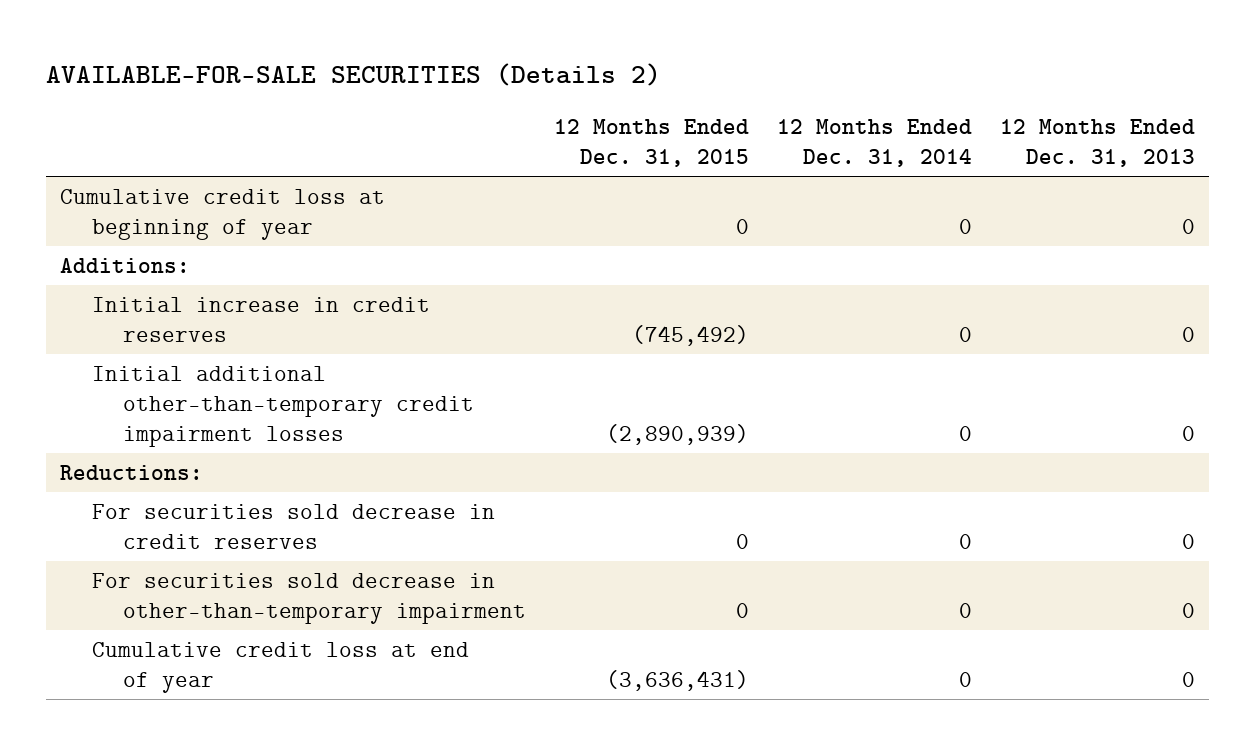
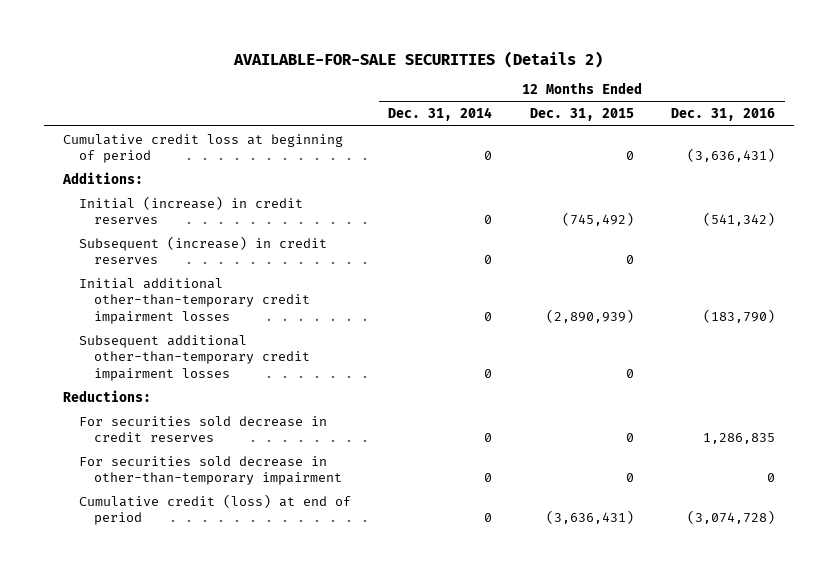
- | 12 Months Ended Dec. 31, 2015 | 12 Months Ended Dec. 31, 2014 | 12 Months Ended Dec. 31, 2013
+ | 12 Months Ended Dec. 31, 2014 | 12 Months Ended Dec. 31, 2015 | 12 Months Ended Dec. 31, 2016
- Cumulative credit loss at beginning of year | 0 | 0 | 0
+ Cumulative credit loss at beginning of period | 0 | 0 | (3,636,431)
- Initial increase in credit reserves | (745,492) | 0 | 0
+ Initial (increase) in credit reserves | 0 | (745,492) | (541,342)
+ Subsequent (increase) in credit reserves | 0 | 0 |
+ Subsequent additional other-than-temporary credit impairment losses | 0 | 0 |
- Cumulative credit loss at end of year | (3,636,431) | 0 | 0
+ Cumulative credit (loss) at end of period | 0 | (3,636,431) | (3,074,728)

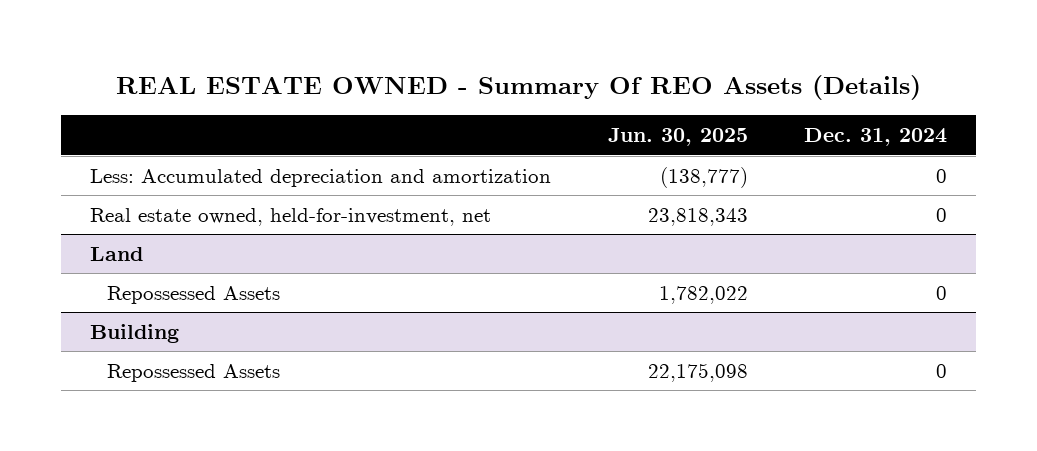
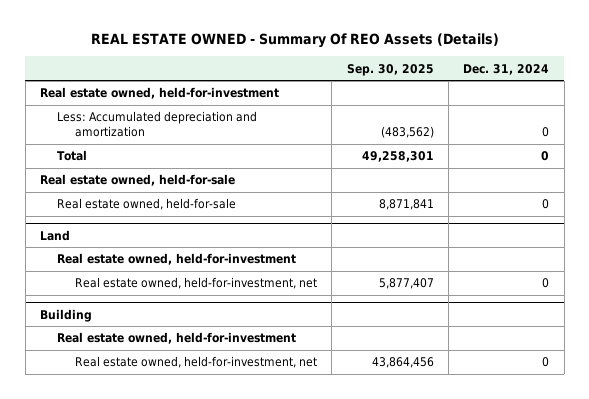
- | Jun. 30, 2025 | Dec. 31, 2024
+ | Sep. 30, 2025 | Dec. 31, 2024
+ Real estate owned, held-for-investment
- Real estate owned, held-for-investment, net | 23,818,343 | 0
+ Total | 49,258,301 | 0
+ Real estate owned, held-for-sale
+ Real estate owned, held-for-sale | 8,871,841 | 0
@ Land
- Repossessed Assets | 1,782,022 | 0
+ Real estate owned, held-for-investment
+ Real estate owned, held-for-investment, net | 5,877,407 | 0
@ Building
- Repossessed Assets | 22,175,098 | 0
+ Real estate owned, held-for-investment
+ Real estate owned, held-for-investment, net | 43,864,456 | 0

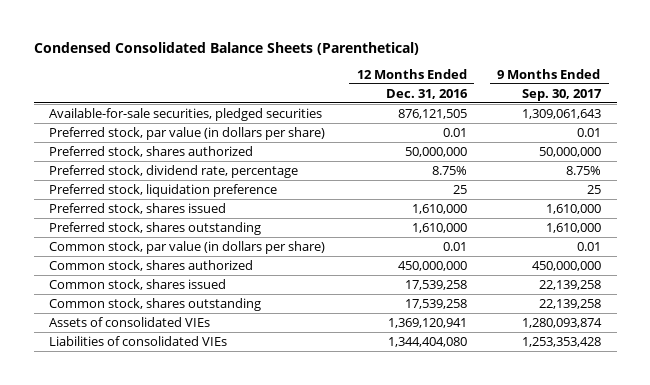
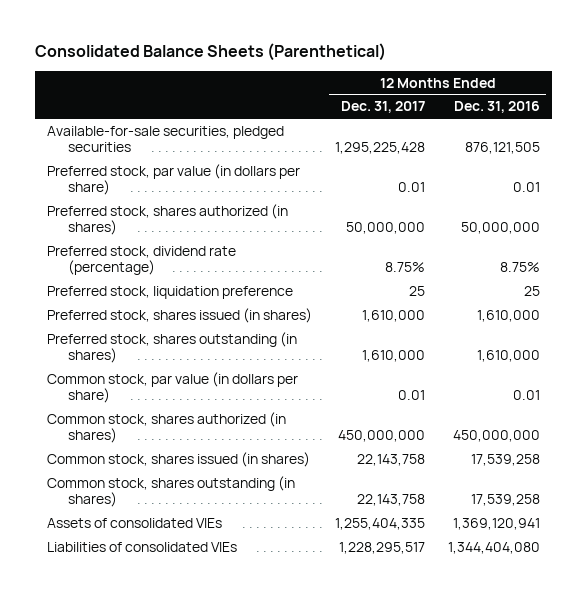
- Condensed Consolidated Balance Sheets (Parenthetical)
+ Consolidated Balance Sheets (Parenthetical)
- | 12 Months Ended Dec. 31, 2016 | 9 Months Ended Sep. 30, 2017
+ | 12 Months Ended Dec. 31, 2017 | 12 Months Ended Dec. 31, 2016
- Preferred stock, shares authorized | 50,000,000 | 50,000,000
- Preferred stock, dividend rate, percentage | 8.75% | 8.75%
+ Preferred stock, shares authorized (in shares) | 50,000,000 | 50,000,000
+ Preferred stock, dividend rate (percentage) | 8.75% | 8.75%
- Preferred stock, shares issued | 1,610,000 | 1,610,000
- Preferred stock, shares outstanding | 1,610,000 | 1,610,000
+ Preferred stock, shares issued (in shares) | 1,610,000 | 1,610,000
+ Preferred stock, shares outstanding (in shares) | 1,610,000 | 1,610,000
- Common stock, shares authorized | 450,000,000 | 450,000,000
- Common stock, shares issued | 17,539,258 | 22,139,258
- Common stock, shares outstanding | 17,539,258 | 22,139,258
+ Common stock, shares authorized (in shares) | 450,000,000 | 450,000,000
+ Common stock, shares issued (in shares) | 22,143,758 | 17,539,258
+ Common stock, shares outstanding (in shares) | 22,143,758 | 17,539,258

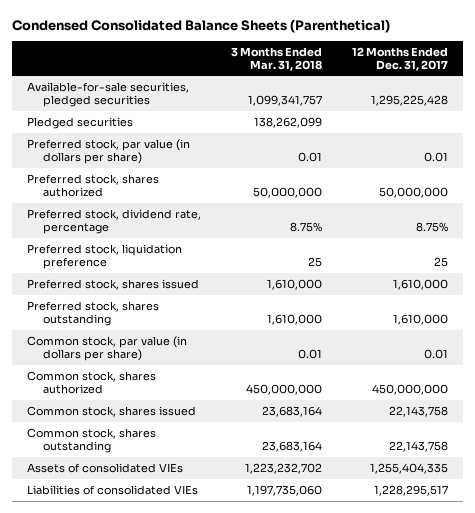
- Consolidated Balance Sheets (Parenthetical)
+ Condensed Consolidated Balance Sheets (Parenthetical)
- | 12 Months Ended Dec. 31, 2017 | 12 Months Ended Dec. 31, 2016
+ | 3 Months Ended Mar. 31, 2018 | 12 Months Ended Dec. 31, 2017
+ Pledged securities | 138,262,099 |
- Preferred stock, shares authorized (in shares) | 50,000,000 | 50,000,000
- Preferred stock, dividend rate (percentage) | 8.75% | 8.75%
+ Preferred stock, shares authorized | 50,000,000 | 50,000,000
+ Preferred stock, dividend rate, percentage | 8.75% | 8.75%
- Preferred stock, shares issued (in shares) | 1,610,000 | 1,610,000
- Preferred stock, shares outstanding (in shares) | 1,610,000 | 1,610,000
+ Preferred stock, shares issued | 1,610,000 | 1,610,000
+ Preferred stock, shares outstanding | 1,610,000 | 1,610,000
- Common stock, shares authorized (in shares) | 450,000,000 | 450,000,000
- Common stock, shares issued (in shares) | 22,143,758 | 17,539,258
- Common stock, shares outstanding (in shares) | 22,143,758 | 17,539,258
+ Common stock, shares authorized | 450,000,000 | 450,000,000
+ Common stock, shares issued | 23,683,164 | 22,143,758
+ Common stock, shares outstanding | 23,683,164 | 22,143,758

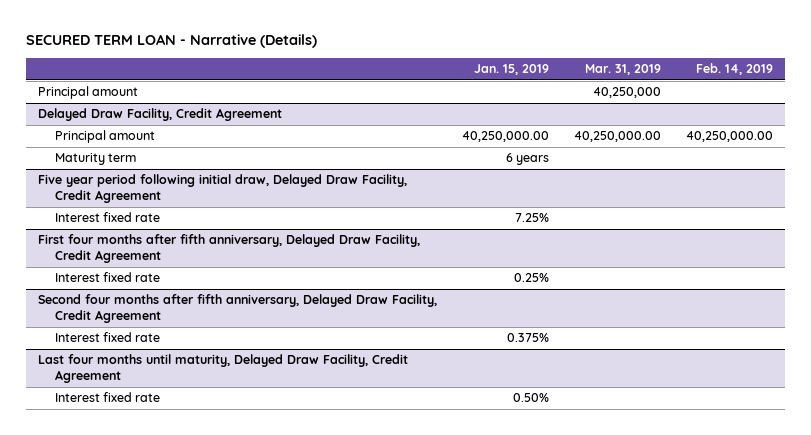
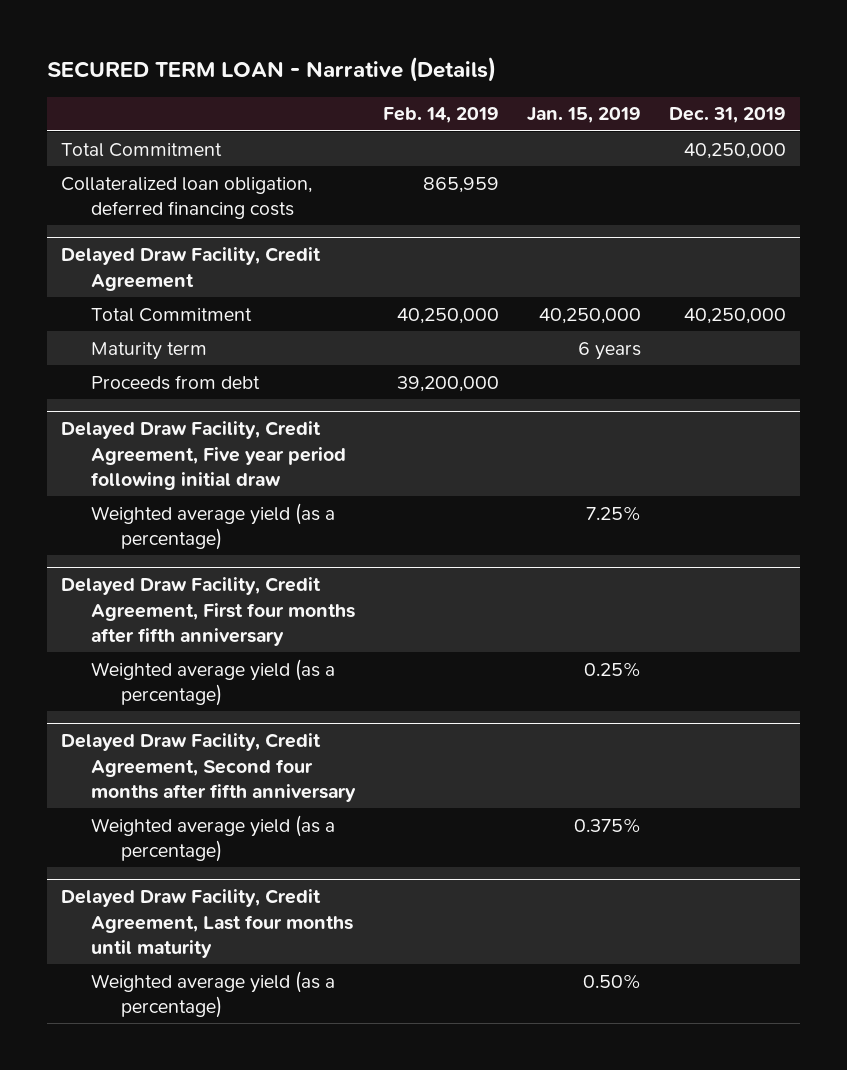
- | Jan. 15, 2019 | Mar. 31, 2019 | Feb. 14, 2019
+ | Feb. 14, 2019 | Jan. 15, 2019 | Dec. 31, 2019
- Principal amount | | 40,250,000 |
+ Total Commitment | | | 40,250,000
+ Collateralized loan obligation, deferred financing costs | 865,959 | |
@ Delayed Draw Facility, Credit Agreement
- Principal amount | 40,250,000.00 | 40,250,000.00 | 40,250,000.00
+ Total Commitment | 40,250,000 | 40,250,000 | 40,250,000
- Five year period following initial draw, Delayed Draw Facility, Credit Agreement
- Interest fixed rate | 7.25% | |
- First four months after fifth anniversary, Delayed Draw Facility, Credit Agreement
- Interest fixed rate | 0.25% | |
- Second four months after fifth anniversary, Delayed Draw Facility, Credit Agreement
- Interest fixed rate | 0.375% | |
- Last four months until maturity, Delayed Draw Facility, Credit Agreement
- Interest fixed rate | 0.50% | |
@ Delayed Draw Facility, Credit Agreement
+ Proceeds from debt | 39,200,000 | |
+ Delayed Draw Facility, Credit Agreement, Five year period following initial draw
+ Weighted average yield (as a percentage) | | 7.25% |
+ Delayed Draw Facility, Credit Agreement, First four months after fifth anniversary
+ Weighted average yield (as a percentage) | | 0.25% |
+ Delayed Draw Facility, Credit Agreement, Second four months after fifth anniversary
+ Weighted average yield (as a percentage) | | 0.375% |
+ Delayed Draw Facility, Credit Agreement, Last four months until maturity
+ Weighted average yield (as a percentage) | | 0.50% |

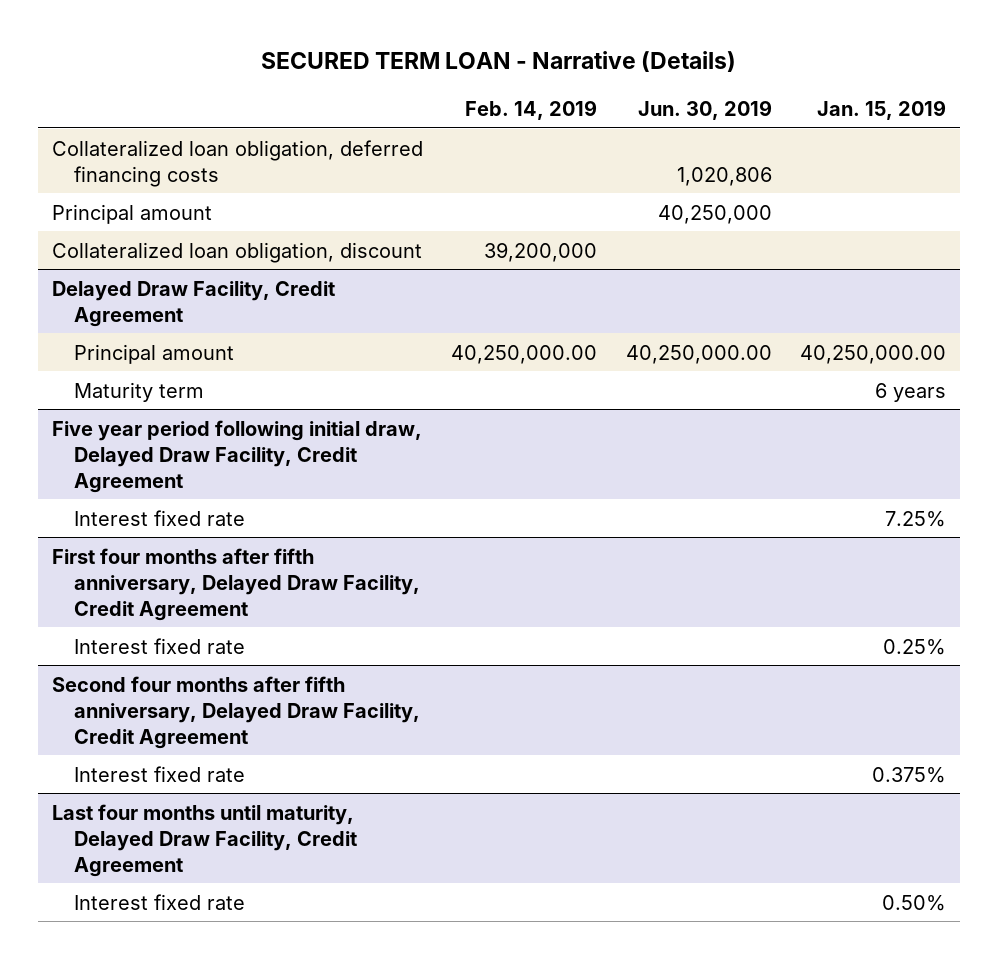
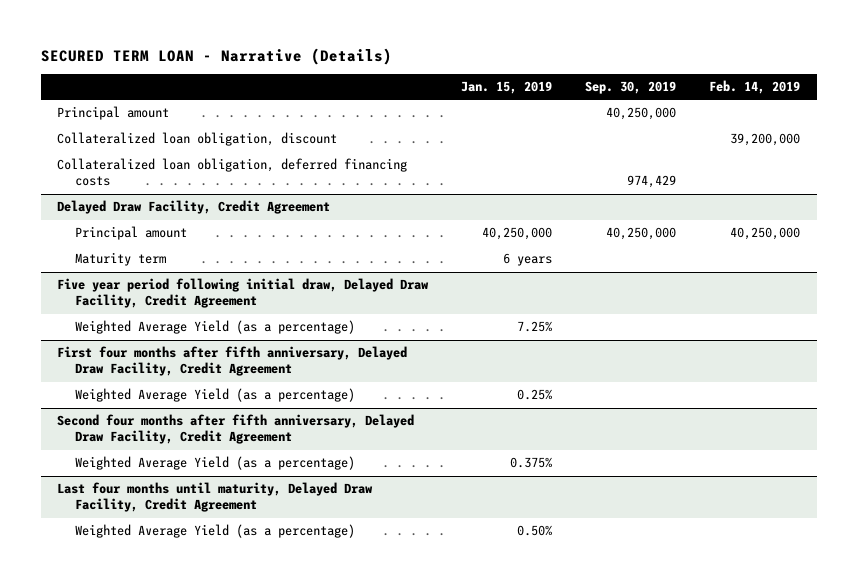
- | Feb. 14, 2019 | Jun. 30, 2019 | Jan. 15, 2019
+ | Jan. 15, 2019 | Sep. 30, 2019 | Feb. 14, 2019
moved down: Collateralized loan obligation, deferred financing costs | | 974,429 |
@ Delayed Draw Facility, Credit Agreement
- Principal amount | 40,250,000.00 | 40,250,000.00 | 40,250,000.00
+ Principal amount | 40,250,000 | 40,250,000 | 40,250,000
@ Five year period following initial draw, Delayed Draw Facility, Credit Agreement
- Interest fixed rate | | | 7.25%
+ Weighted Average Yield (as a percentage) | 7.25% | |
@ First four months after fifth anniversary, Delayed Draw Facility, Credit Agreement
- Interest fixed rate | | | 0.25%
+ Weighted Average Yield (as a percentage) | 0.25% | |
@ Second four months after fifth anniversary, Delayed Draw Facility, Credit Agreement
- Interest fixed rate | | | 0.375%
+ Weighted Average Yield (as a percentage) | 0.375% | |
@ Last four months until maturity, Delayed Draw Facility, Credit Agreement
- Interest fixed rate | | | 0.50%
+ Weighted Average Yield (as a percentage) | 0.50% | |

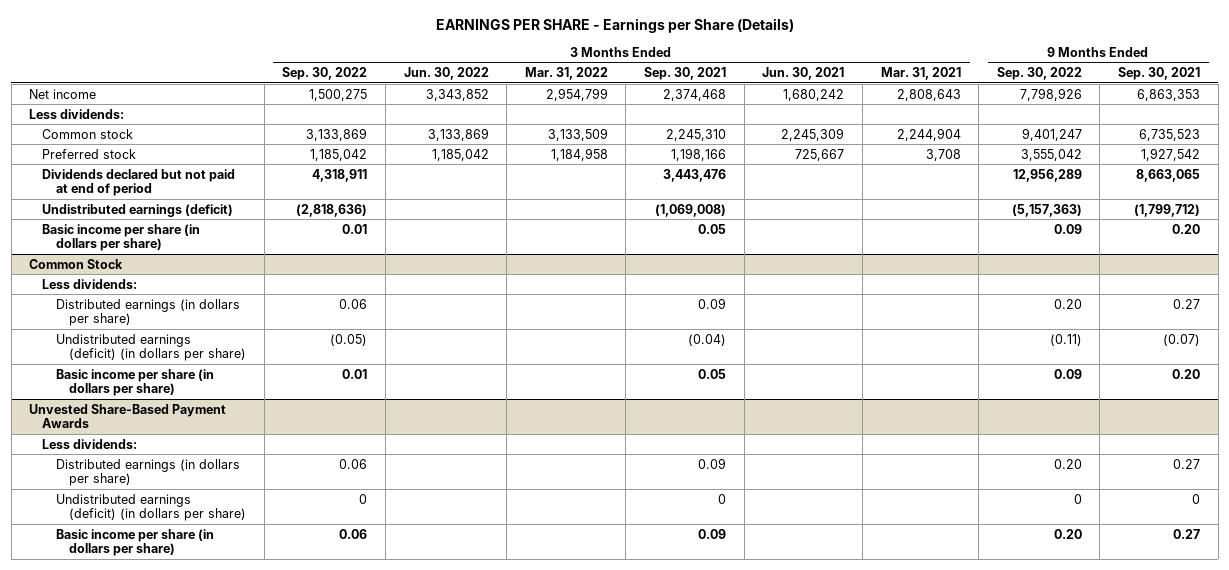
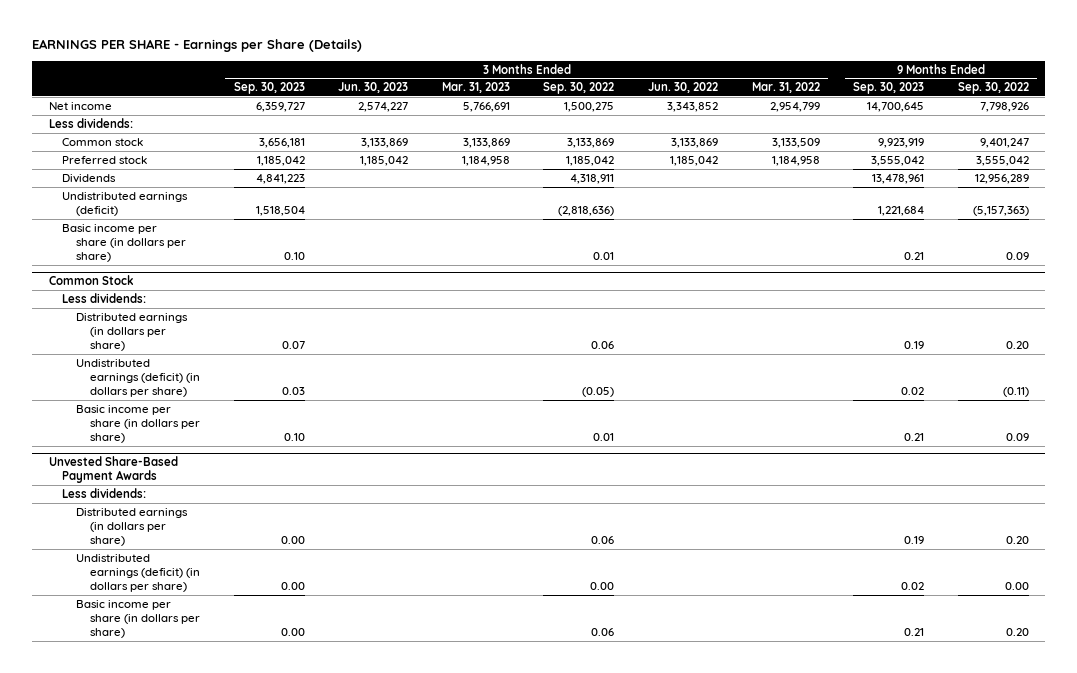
- | 3 Months Ended Sep. 30, 2022 | 3 Months Ended Jun. 30, 2022 | 3 Months Ended Mar. 31, 2022 | 3 Months Ended Sep. 30, 2021 | 3 Months Ended Jun. 30, 2021 | 3 Months Ended Mar. 31, 2021 | 9 Months Ended Sep. 30, 2022 | 9 Months Ended Sep. 30, 2021
+ | 3 Months Ended Sep. 30, 2023 | 3 Months Ended Jun. 30, 2023 | 3 Months Ended Mar. 31, 2023 | 3 Months Ended Sep. 30, 2022 | 3 Months Ended Jun. 30, 2022 | 3 Months Ended Mar. 31, 2022 | 9 Months Ended Sep. 30, 2023 | 9 Months Ended Sep. 30, 2022
- Dividends declared but not paid at end of period | 4,318,911 | | | 3,443,476 | | | 12,956,289 | 8,663,065
+ Dividends | 4,841,223 | | | 4,318,911 | | | 13,478,961 | 12,956,289
@ Unvested Share-Based Payment Awards
- Undistributed earnings (deficit) (in dollars per share) | 0 | | | 0 | | | 0 | 0
+ Undistributed earnings (deficit) (in dollars per share) | 0.00 | | | 0.00 | | | 0.02 | 0.00

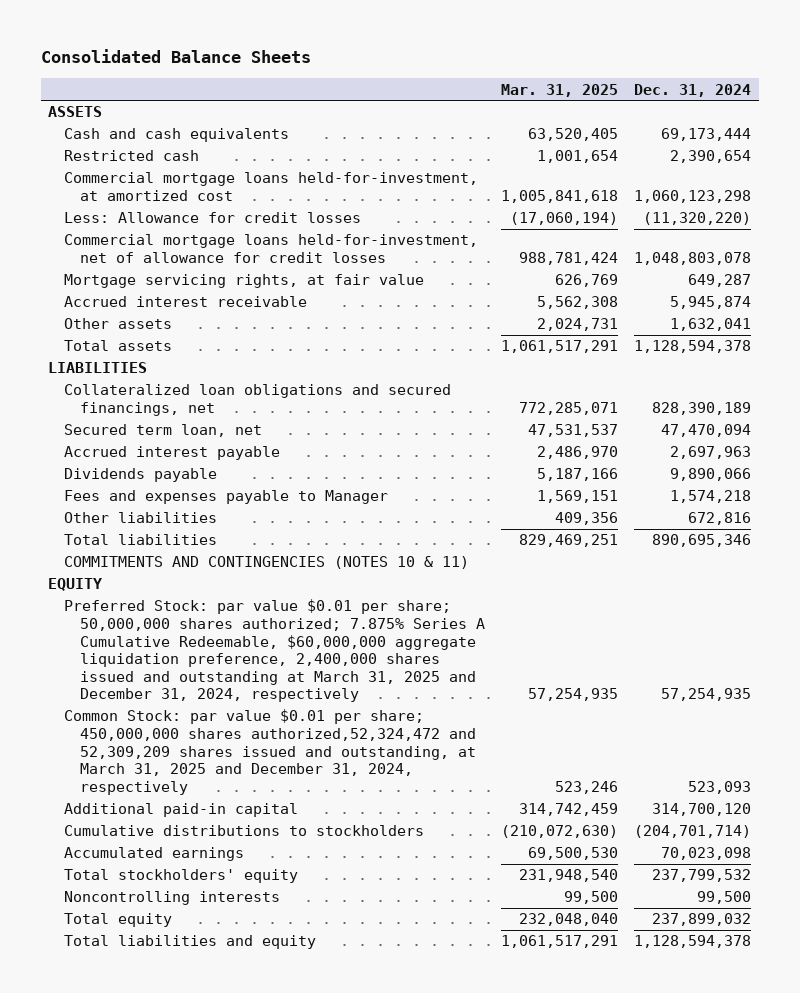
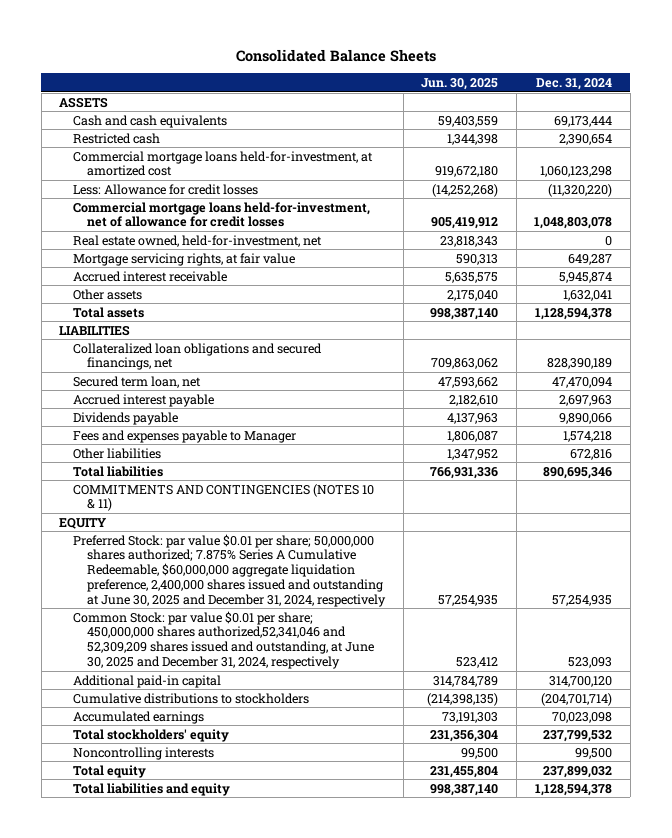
- | Mar. 31, 2025 | Dec. 31, 2024
+ | Jun. 30, 2025 | Dec. 31, 2024
+ Real estate owned, held-for-investment, net | 23,818,343 | 0
- Preferred Stock: par value $0.01 per share; 50,000,000 shares authorized; 7.875% Series A Cumulative Redeemable, $60,000,000 aggregate liquidation preference, 2,400,000 shares issued and outstanding at March 31, 2025 and December 31, 2024, respectively | 57,254,935 | 57,254,935
- Common Stock: par value $0.01 per share; 450,000,000 shares authorized,52,324,472 and 52,309,209 shares issued and outstanding, at March 31, 2025 and December 31, 2024, respectively | 523,246 | 523,093
+ Preferred Stock: par value $0.01 per share; 50,000,000 shares authorized; 7.875% Series A Cumulative Redeemable, $60,000,000 aggregate liquidation preference, 2,400,000 shares issued and outstanding at June 30, 2025 and December 31, 2024, respectively | 57,254,935 | 57,254,935
+ Common Stock: par value $0.01 per share; 450,000,000 shares authorized,52,341,046 and 52,309,209 shares issued and outstanding, at June 30, 2025 and December 31, 2024, respectively | 523,412 | 523,093

